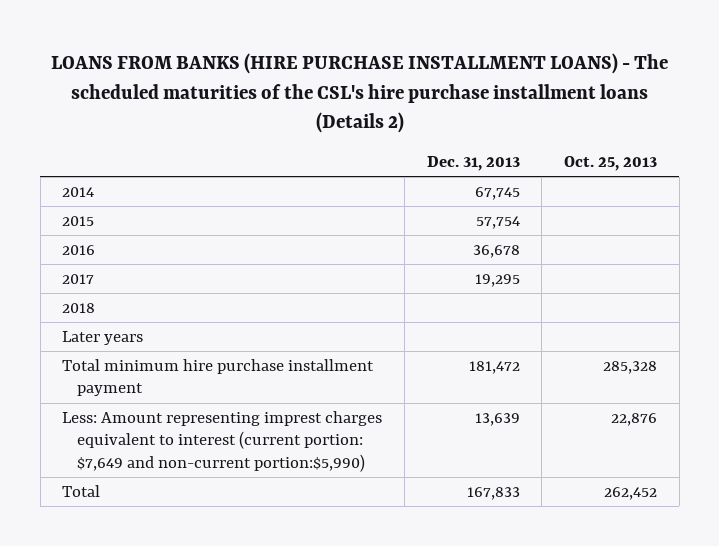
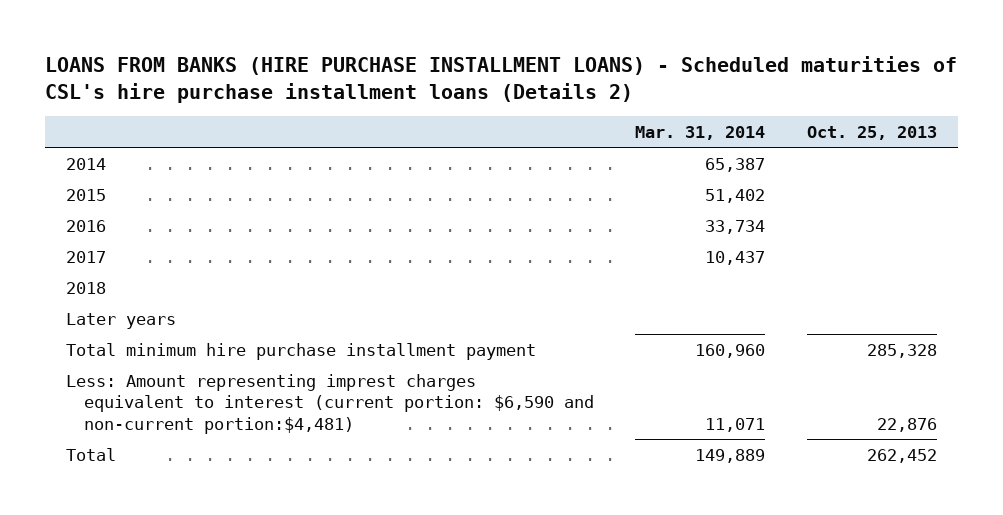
- LOANS FROM BANKS (HIRE PURCHASE INSTALLMENT LOANS) - The scheduled maturities of the CSL's hire purchase installment loans (Details 2)
+ LOANS FROM BANKS (HIRE PURCHASE INSTALLMENT LOANS) - Scheduled maturities of CSL's hire purchase installment loans (Details 2)
- | Dec. 31, 2013 | Oct. 25, 2013
+ | Mar. 31, 2014 | Oct. 25, 2013
- Less: Amount representing imprest charges equivalent to interest (current portion: $7,649 and non-current portion:$5,990) | 13,639 | 22,876
+ Less: Amount representing imprest charges equivalent to interest (current portion: $6,590 and non-current portion:$4,481) | 11,071 | 22,876

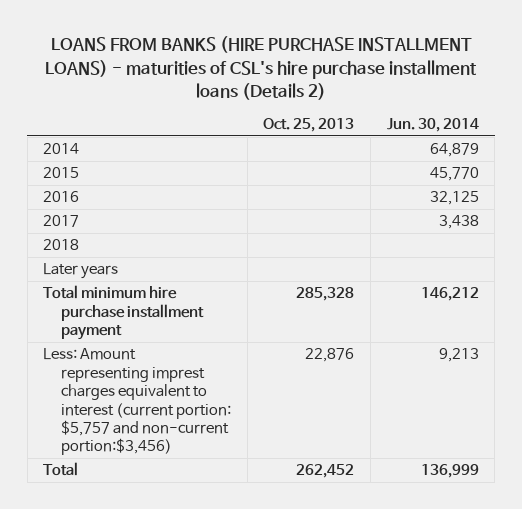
- LOANS FROM BANKS (HIRE PURCHASE INSTALLMENT LOANS) - Scheduled maturities of CSL's hire purchase installment loans (Details 2)
+ LOANS FROM BANKS (HIRE PURCHASE INSTALLMENT LOANS) - maturities of CSL's hire purchase installment loans (Details 2)
- | Mar. 31, 2014 | Oct. 25, 2013
+ | Oct. 25, 2013 | Jun. 30, 2014
- Less: Amount representing imprest charges equivalent to interest (current portion: $6,590 and non-current portion:$4,481) | 11,071 | 22,876
+ Less: Amount representing imprest charges equivalent to interest (current portion: $5,757 and non-current portion:$3,456) | 22,876 | 9,213

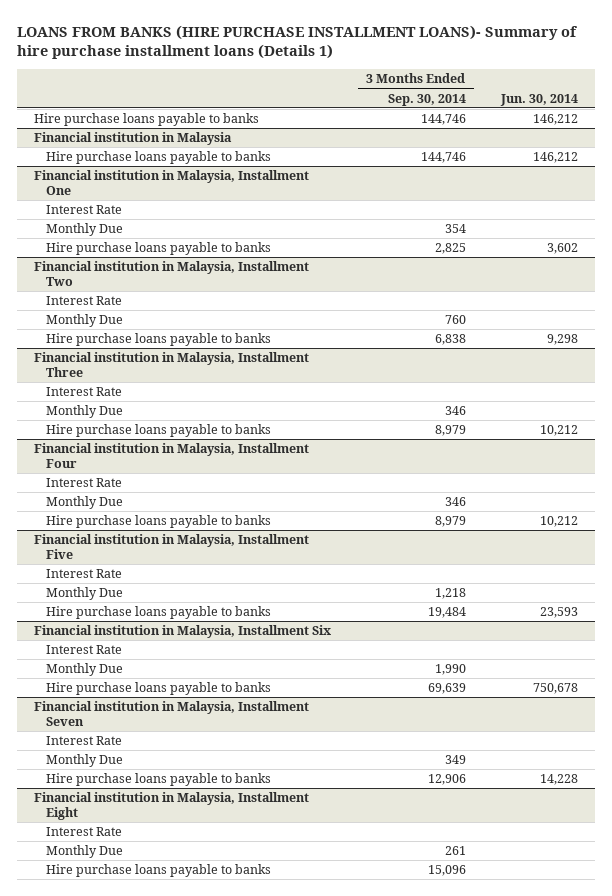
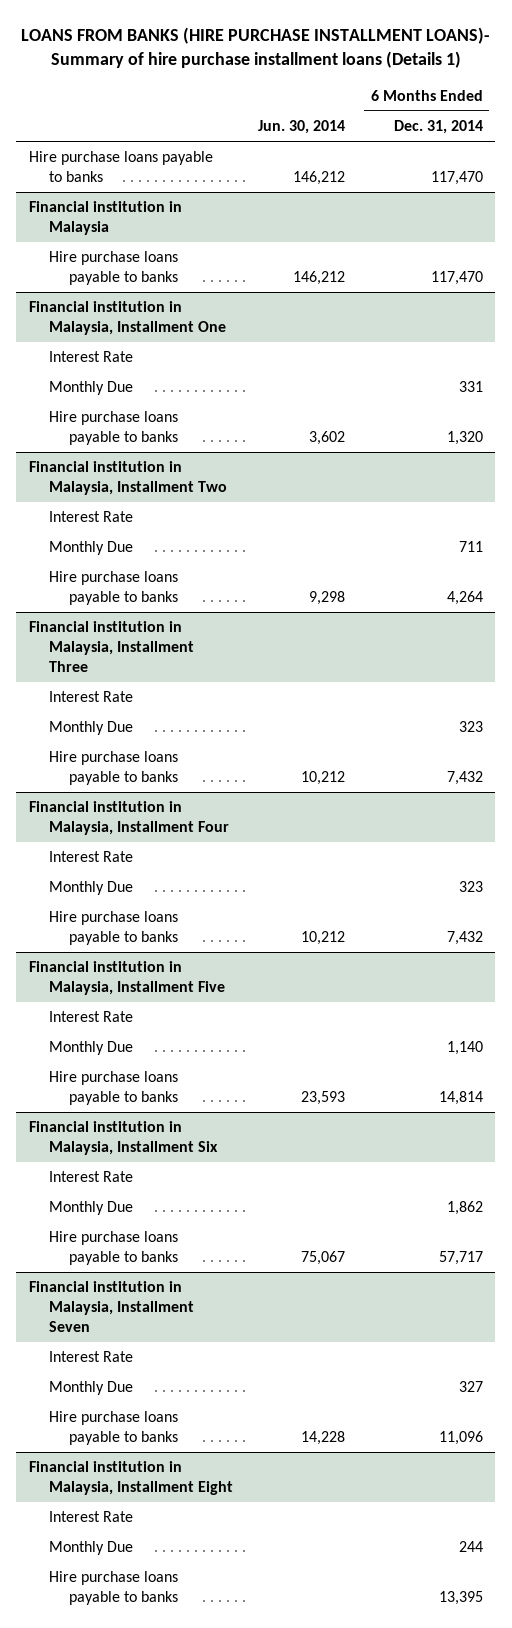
- | 3 Months Ended Sep. 30, 2014 | Jun. 30, 2014
+ | Jun. 30, 2014 | 6 Months Ended Dec. 31, 2014
@ Financial institution in Malaysia, Installment Six
- Hire purchase loans payable to banks | 69,639 | 750,678
+ Hire purchase loans payable to banks | 75,067 | 57,717

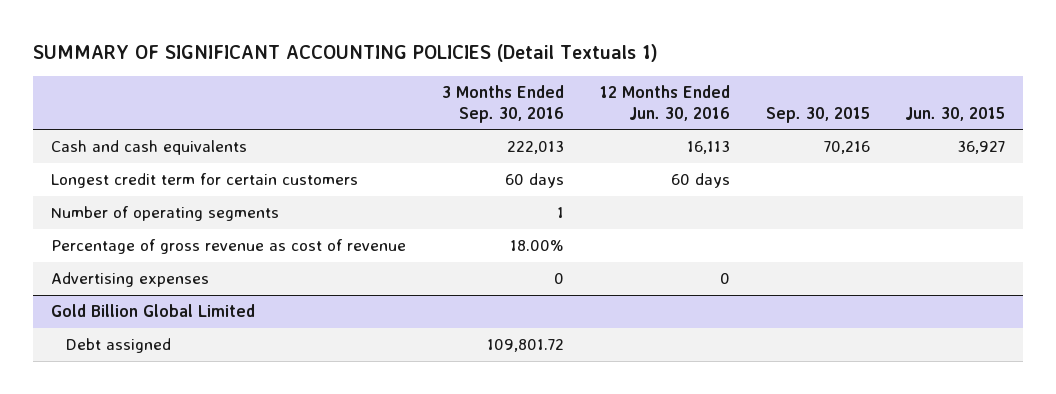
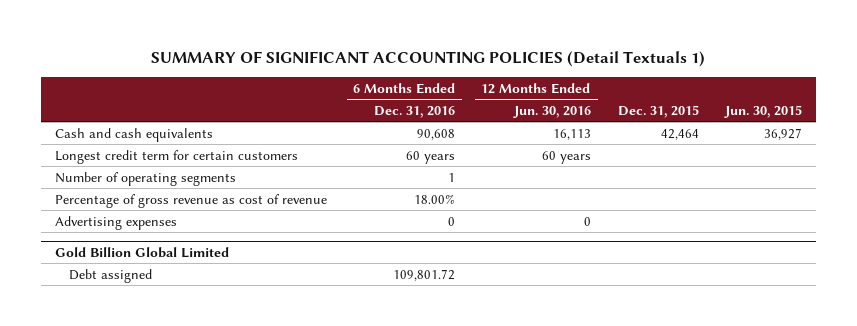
- | 3 Months Ended Sep. 30, 2016 | 12 Months Ended Jun. 30, 2016 | Sep. 30, 2015 | Jun. 30, 2015
+ | 6 Months Ended Dec. 31, 2016 | 12 Months Ended Jun. 30, 2016 | Dec. 31, 2015 | Jun. 30, 2015
- Longest credit term for certain customers | 60 days | 60 days | |
+ Longest credit term for certain customers | 60 years | 60 years | |

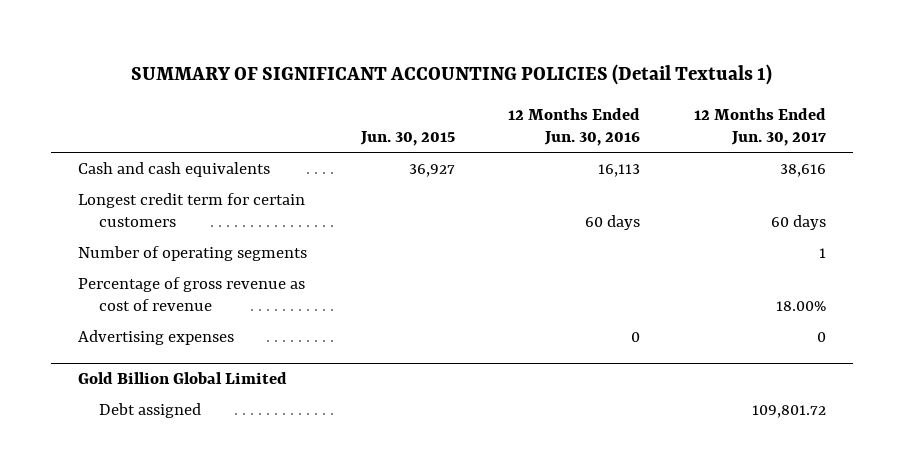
- | 6 Months Ended Dec. 31, 2016 | 12 Months Ended Jun. 30, 2016 | Dec. 31, 2015 | Jun. 30, 2015
+ | Jun. 30, 2015 | 12 Months Ended Jun. 30, 2016 | 12 Months Ended Jun. 30, 2017
- Longest credit term for certain customers | 60 years | 60 years | |
+ Longest credit term for certain customers | | 60 days | 60 days

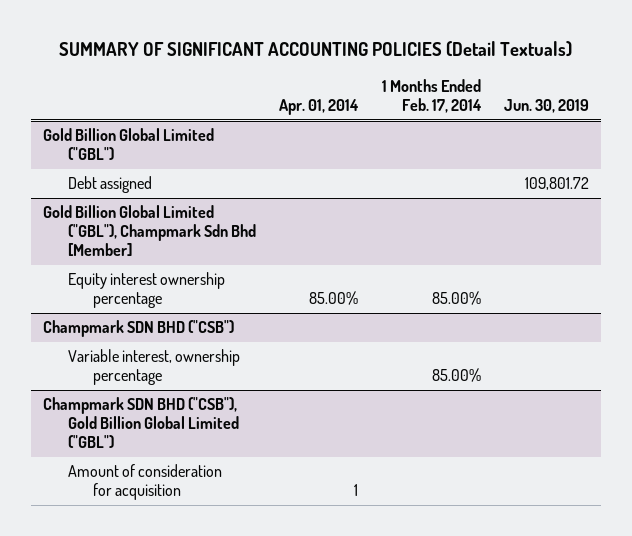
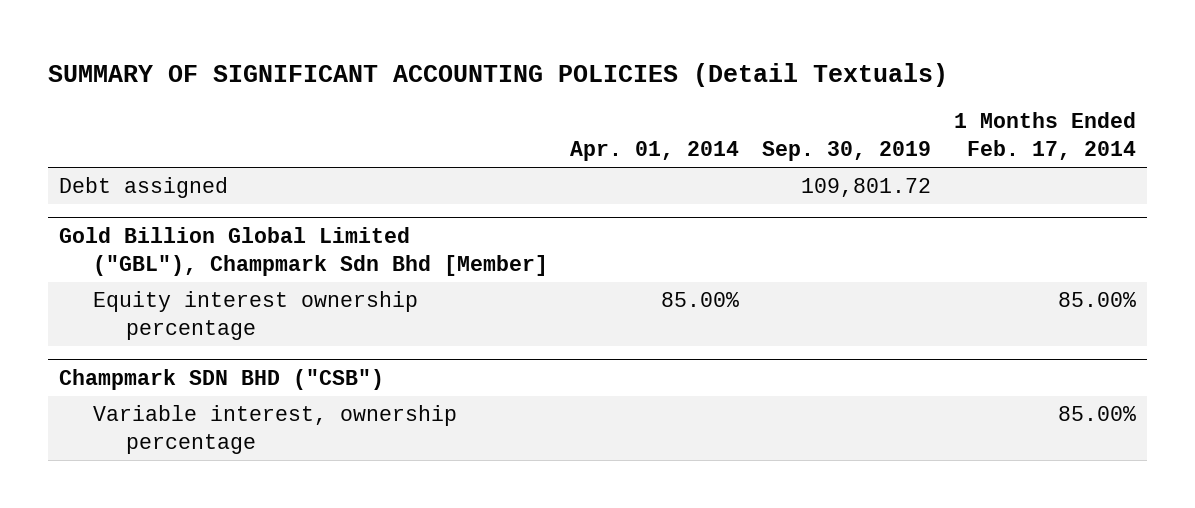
- | Apr. 01, 2014 | 1 Months Ended Feb. 17, 2014 | Jun. 30, 2019
+ | Apr. 01, 2014 | Sep. 30, 2019 | 1 Months Ended Feb. 17, 2014
- Gold Billion Global Limited ("GBL")
- Debt assigned | | | 109,801.72
+ Debt assigned | | 109,801.72 |
- Champmark SDN BHD ("CSB"), Gold Billion Global Limited ("GBL")
- Amount of consideration for acquisition | 1 | |

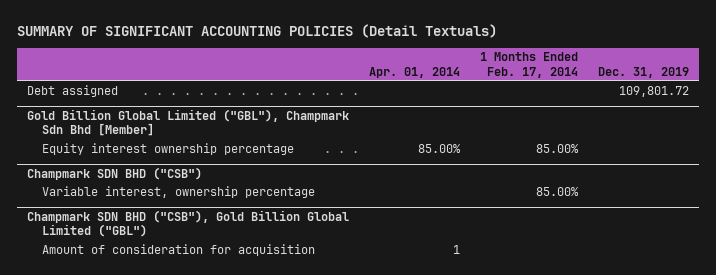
- | Apr. 01, 2014 | Sep. 30, 2019 | 1 Months Ended Feb. 17, 2014
+ | Apr. 01, 2014 | 1 Months Ended Feb. 17, 2014 | Dec. 31, 2019
+ Champmark SDN BHD ("CSB"), Gold Billion Global Limited ("GBL")
+ Amount of consideration for acquisition | 1 | |

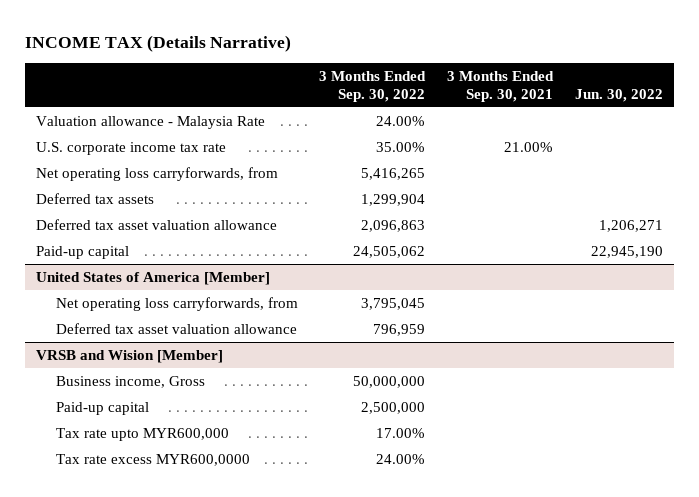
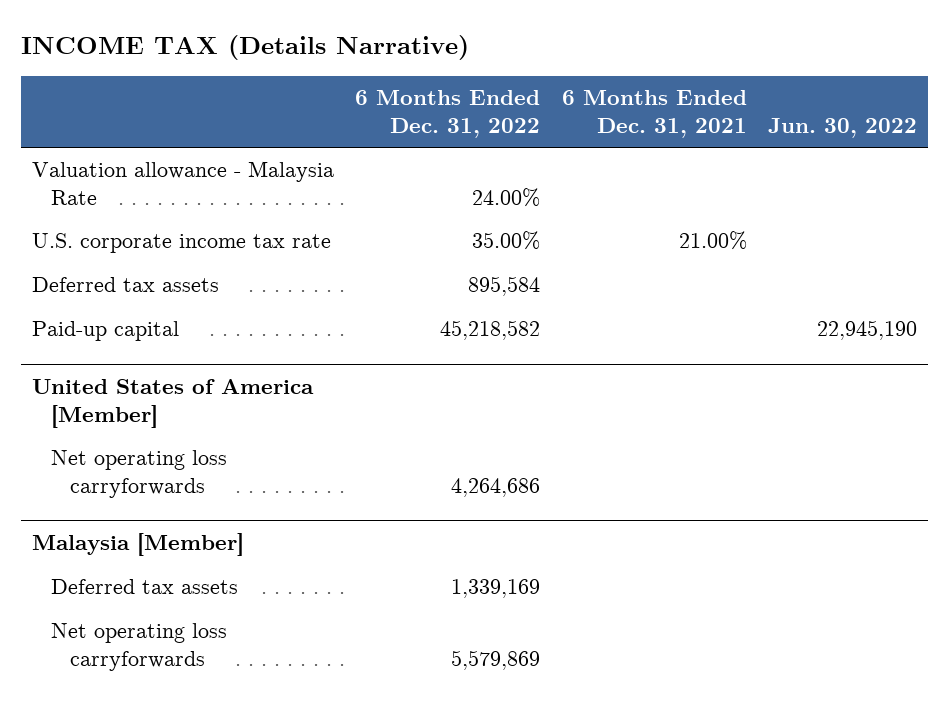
- | 3 Months Ended Sep. 30, 2022 | 3 Months Ended Sep. 30, 2021 | Jun. 30, 2022
+ | 6 Months Ended Dec. 31, 2022 | 6 Months Ended Dec. 31, 2021 | Jun. 30, 2022
- Net operating loss carryforwards, from | 5,416,265 | |
- Deferred tax asset valuation allowance | 2,096,863 | | 1,206,271
@ United States of America [Member]
- Net operating loss carryforwards, from | 3,795,045 | |
- Deferred tax asset valuation allowance | 796,959 | |
- VRSB and Wision [Member]
- Business income, Gross | 50,000,000 | |
- Paid-up capital | 2,500,000 | |
- Tax rate upto MYR600,000 | 17.00% | |
- Tax rate excess MYR600,0000 | 24.00% | |
@ United States of America [Member]
+ Net operating loss carryforwards | 4,264,686 | |
+ Malaysia [Member]
+ Deferred tax assets | 1,339,169 | |
+ Net operating loss carryforwards | 5,579,869 | |

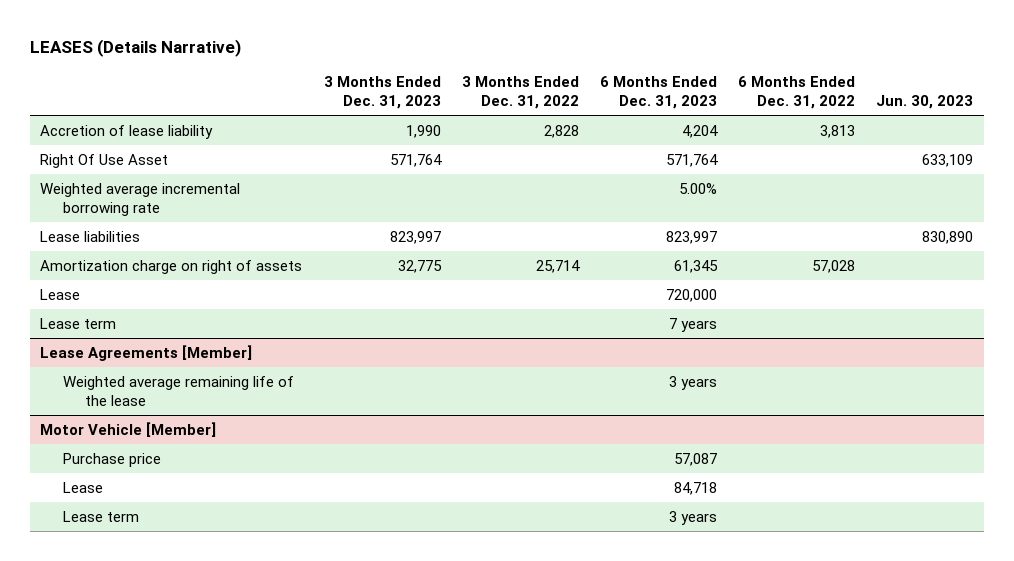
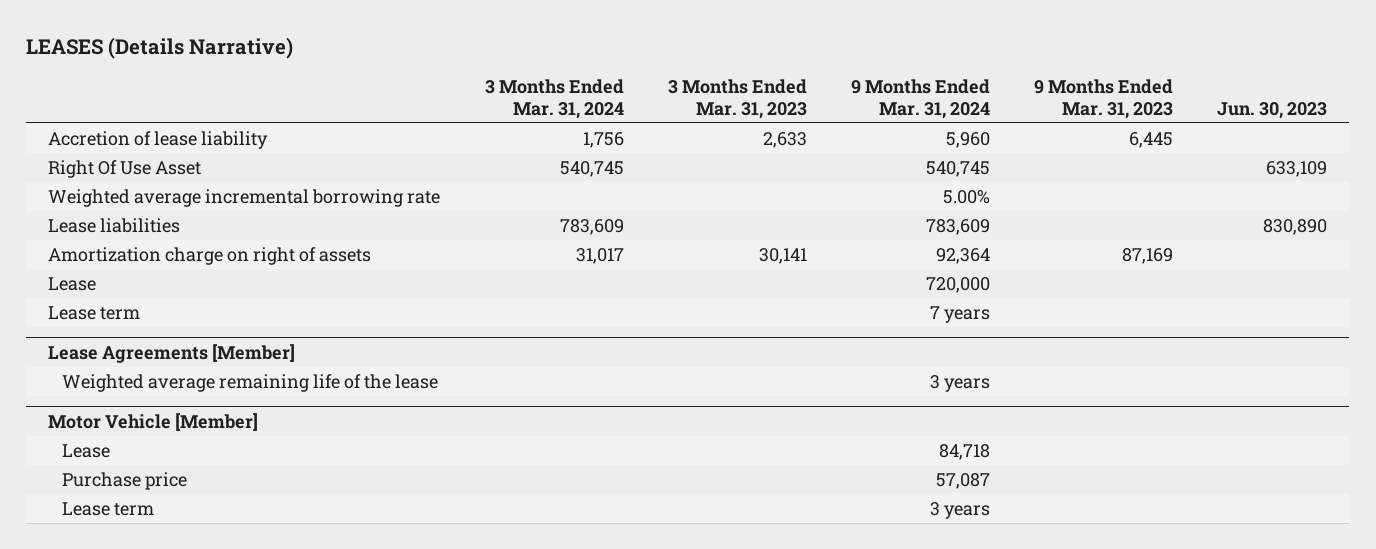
- | 3 Months Ended Dec. 31, 2023 | 3 Months Ended Dec. 31, 2022 | 6 Months Ended Dec. 31, 2023 | 6 Months Ended Dec. 31, 2022 | Jun. 30, 2023
+ | 3 Months Ended Mar. 31, 2024 | 3 Months Ended Mar. 31, 2023 | 9 Months Ended Mar. 31, 2024 | 9 Months Ended Mar. 31, 2023 | Jun. 30, 2023
@ Motor Vehicle [Member]
moved down: Purchase price | | | 57,087 | |

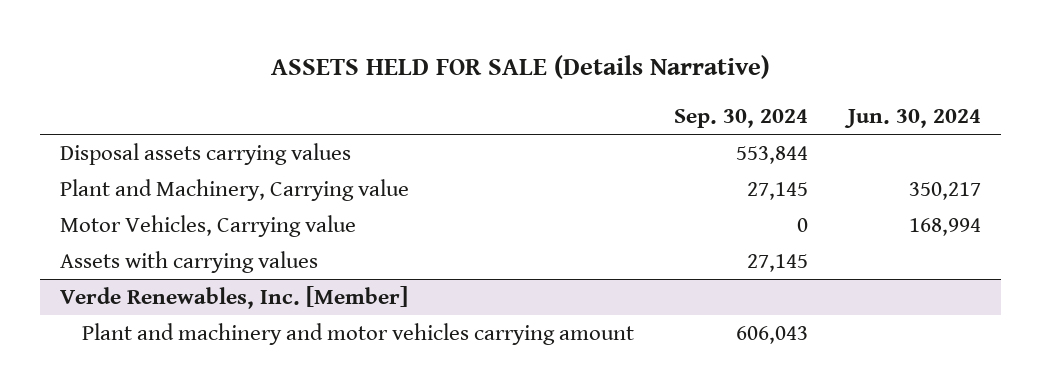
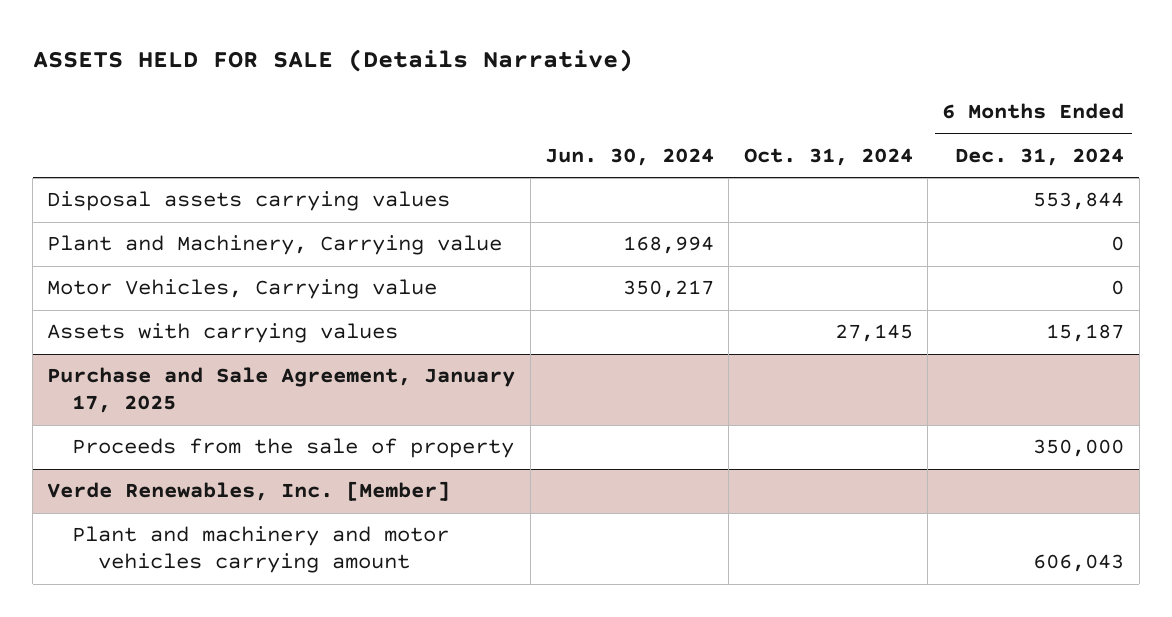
- | Sep. 30, 2024 | Jun. 30, 2024
+ | Jun. 30, 2024 | Oct. 31, 2024 | 6 Months Ended Dec. 31, 2024
- Plant and Machinery, Carrying value | 27,145 | 350,217
- Motor Vehicles, Carrying value | 0 | 168,994
+ Plant and Machinery, Carrying value | 168,994 | | 0
+ Motor Vehicles, Carrying value | 350,217 | | 0
+ Purchase and Sale Agreement, January 17, 2025
+ Proceeds from the sale of property | | | 350,000

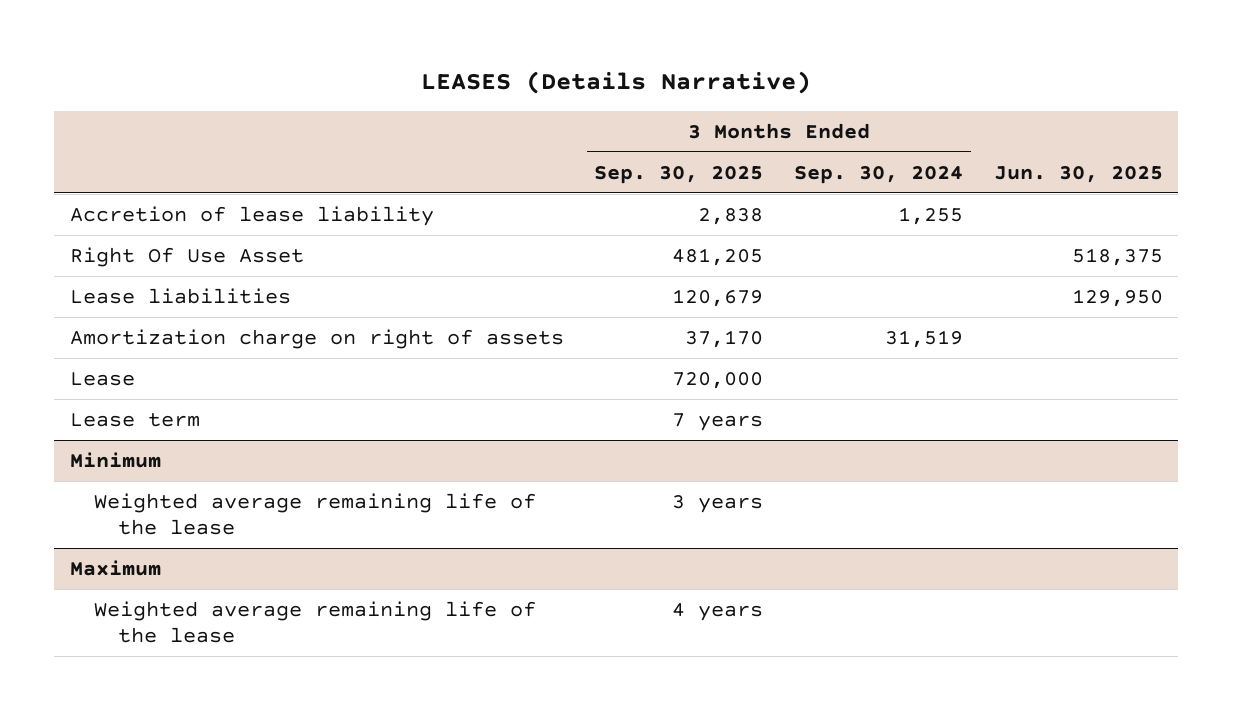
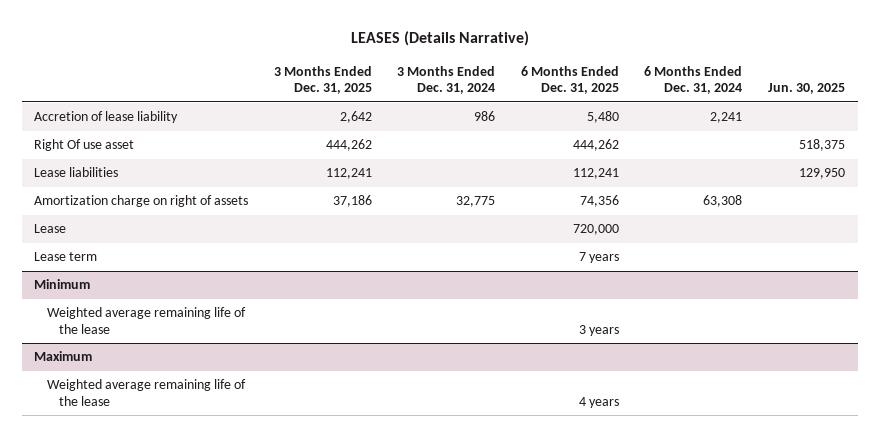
- | 3 Months Ended Sep. 30, 2025 | 3 Months Ended Sep. 30, 2024 | Jun. 30, 2025
+ | 3 Months Ended Dec. 31, 2025 | 3 Months Ended Dec. 31, 2024 | 6 Months Ended Dec. 31, 2025 | 6 Months Ended Dec. 31, 2024 | Jun. 30, 2025
- Right Of Use Asset | 481,205 | | 518,375
+ Right Of use asset | 444,262 | | 444,262 | | 518,375

